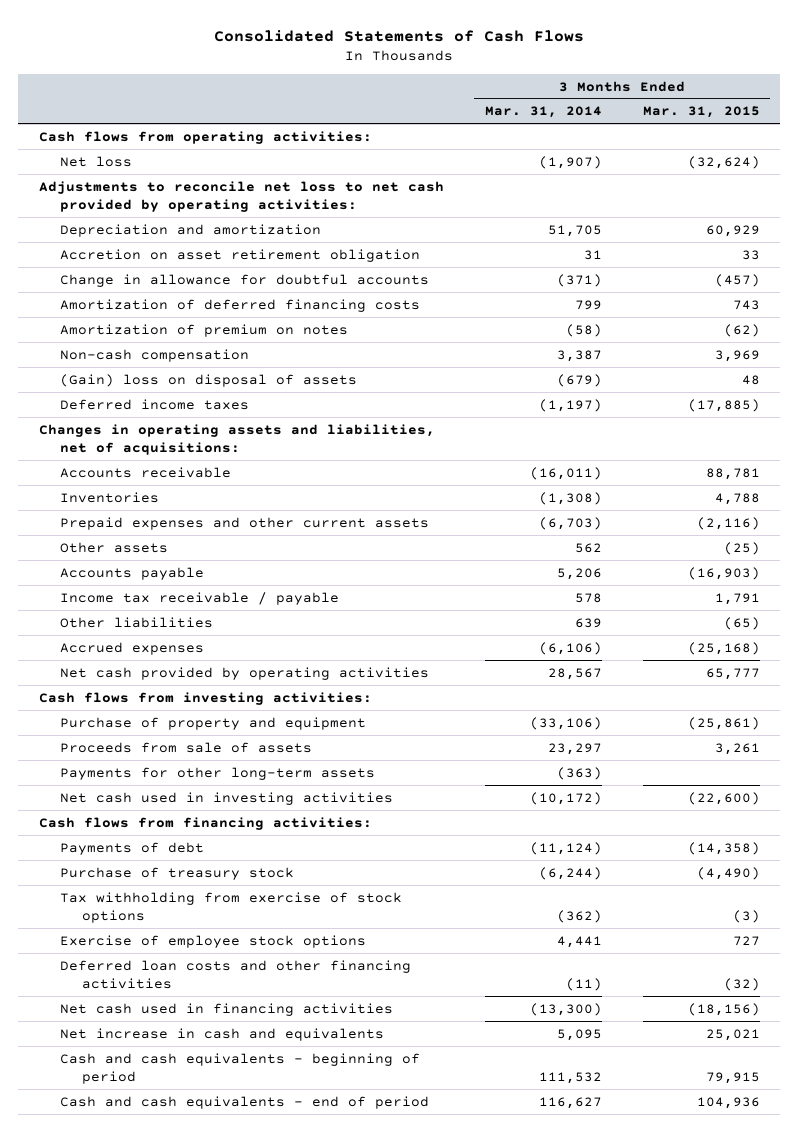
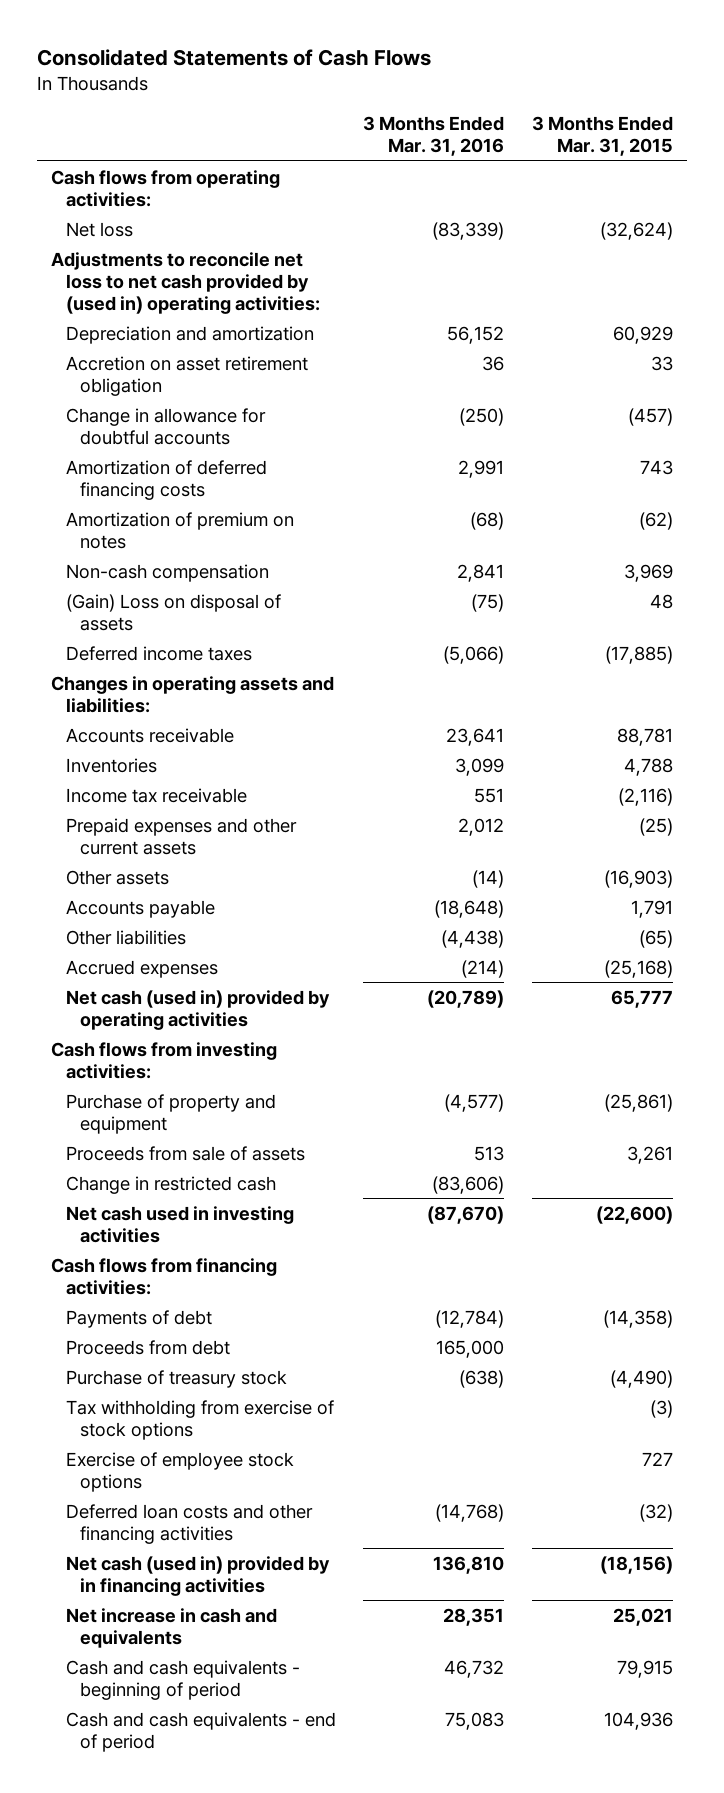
- | 3 Months Ended Mar. 31, 2014 | 3 Months Ended Mar. 31, 2015
+ | 3 Months Ended Mar. 31, 2016 | 3 Months Ended Mar. 31, 2015
- Adjustments to reconcile net loss to net cash provided by operating activities:
+ Adjustments to reconcile net loss to net cash provided by (used in) operating activities:
- (Gain) loss on disposal of assets | (679) | 48
+ (Gain) Loss on disposal of assets | (75) | 48
- Changes in operating assets and liabilities, net of acquisitions:
+ Changes in operating assets and liabilities:
- Prepaid expenses and other current assets | (6,703) | (2,116)
- Other assets | 562 | (25)
- Accounts payable | 5,206 | (16,903)
- Income tax receivable / payable | 578 | 1,791
+ Income tax receivable | 551 | (2,116)
+ Prepaid expenses and other current assets | 2,012 | (25)
+ Other assets | (14) | (16,903)
+ Accounts payable | (18,648) | 1,791
- Net cash provided by operating activities | 28,567 | 65,777
+ Net cash (used in) provided by operating activities | (20,789) | 65,777
- Payments for other long-term assets | (363) |
+ Change in restricted cash | (83,606) |
+ Proceeds from debt | 165,000 |
- Net cash used in financing activities | (13,300) | (18,156)
+ Net cash (used in) provided by in financing activities | 136,810 | (18,156)

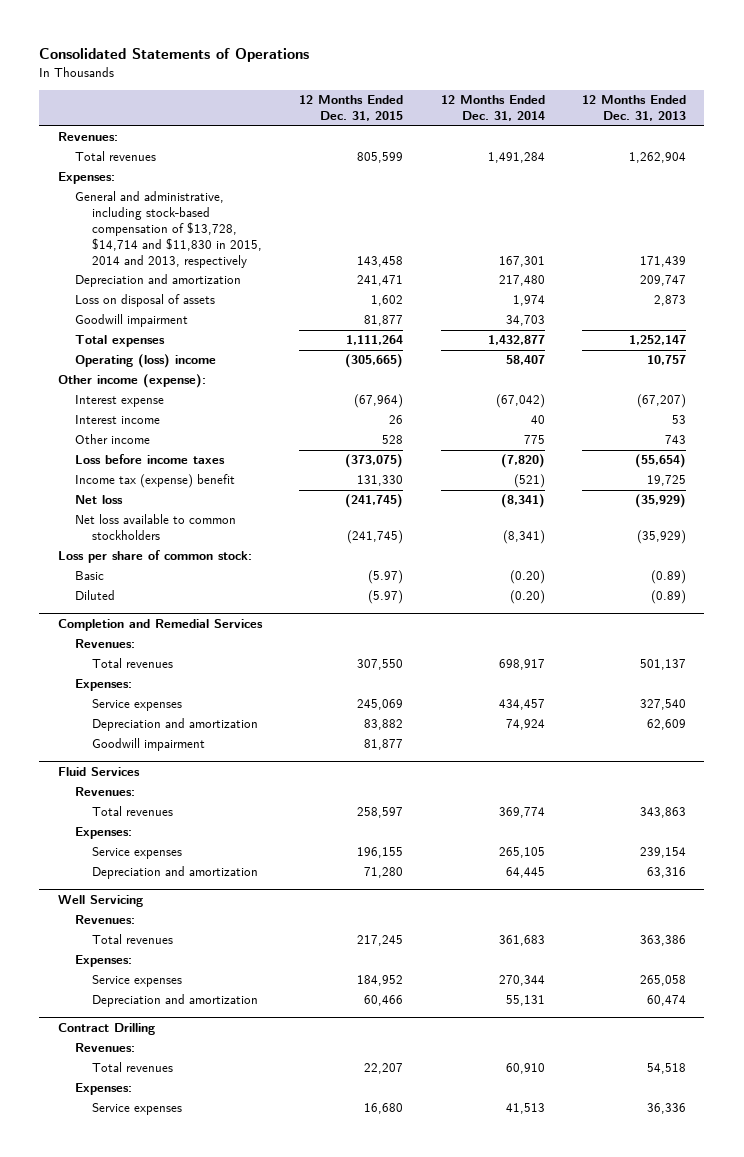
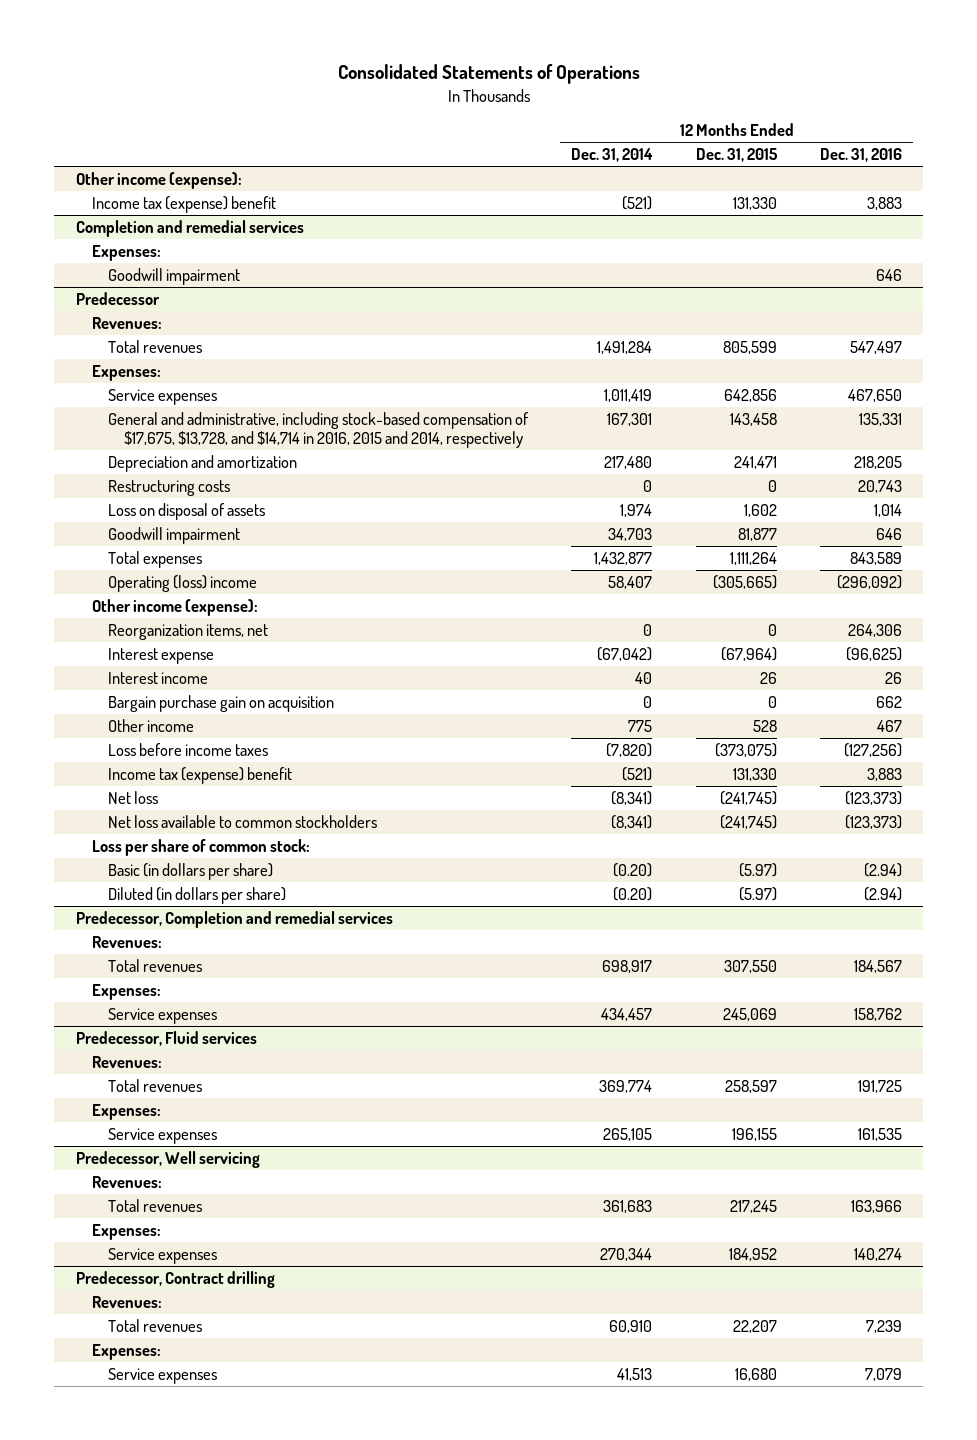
- | 12 Months Ended Dec. 31, 2015 | 12 Months Ended Dec. 31, 2014 | 12 Months Ended Dec. 31, 2013
+ | 12 Months Ended Dec. 31, 2014 | 12 Months Ended Dec. 31, 2015 | 12 Months Ended Dec. 31, 2016
+ Other income (expense):
+ Income tax (expense) benefit | (521) | 131,330 | 3,883
+ Completion and remedial services
+ Expenses:
+ Goodwill impairment | | | 646
+ Predecessor
- General and administrative, including stock-based compensation of $13,728, $14,714 and $11,830 in 2015, 2014 and 2013, respectively | 143,458 | 167,301 | 171,439
+ Service expenses | 1,011,419 | 642,856 | 467,650
+ General and administrative, including stock-based compensation of $17,675, $13,728, and $14,714 in 2016, 2015 and 2014, respectively | 167,301 | 143,458 | 135,331
+ Restructuring costs | 0 | 0 | 20,743
+ Reorganization items, net | 0 | 0 | 264,306
+ Bargain purchase gain on acquisition | 0 | 0 | 662
- Basic | (5.97) | (0.20) | (0.89)
- Diluted | (5.97) | (0.20) | (0.89)
- Completion and Remedial Services
+ Basic (in dollars per share) | (0.20) | (5.97) | (2.94)
+ Diluted (in dollars per share) | (0.20) | (5.97) | (2.94)
+ Predecessor, Completion and remedial services
- Depreciation and amortization | 83,882 | 74,924 | 62,609
- Goodwill impairment | 81,877 | |
- Fluid Services
+ Predecessor, Fluid services
- Depreciation and amortization | 71,280 | 64,445 | 63,316
- Well Servicing
+ Predecessor, Well servicing
- Depreciation and amortization | 60,466 | 55,131 | 60,474
- Contract Drilling
+ Predecessor, Contract drilling

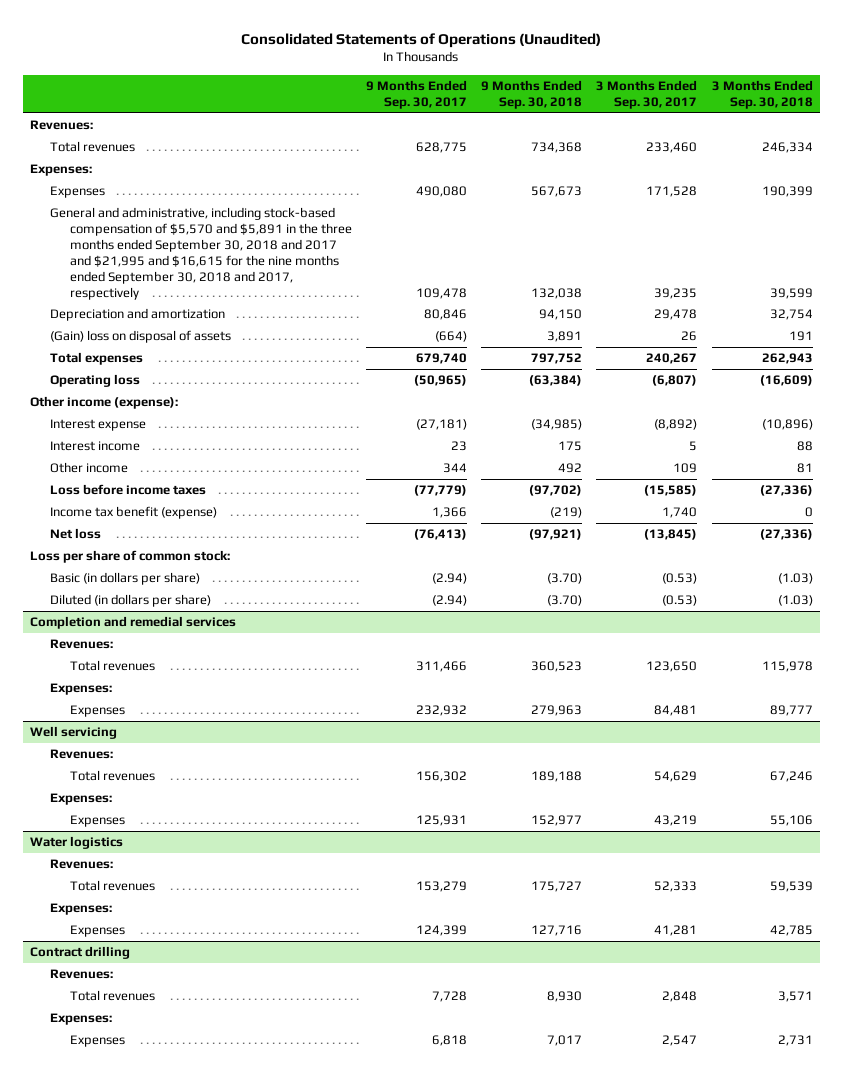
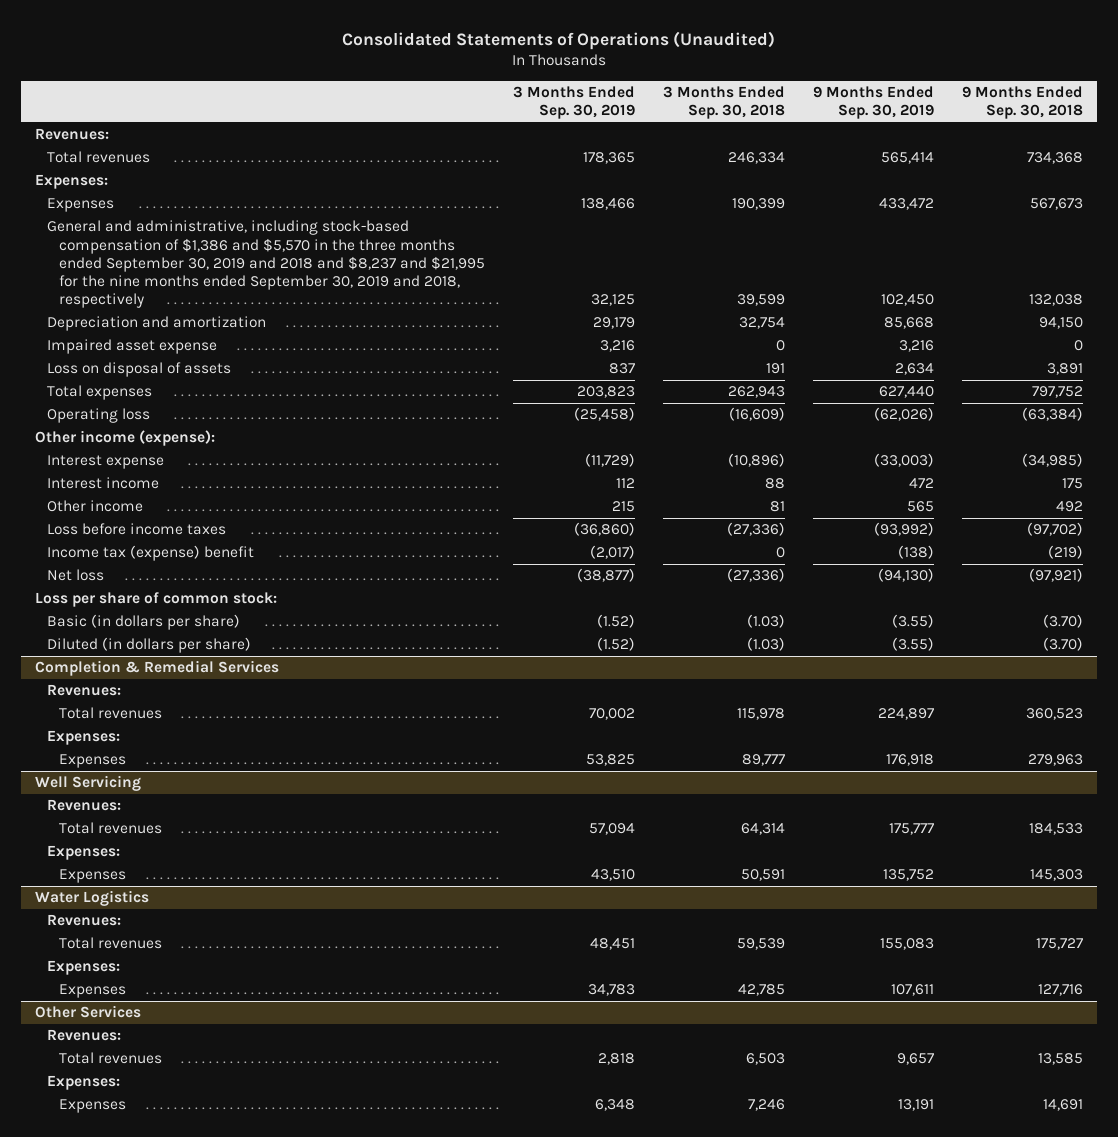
- | 9 Months Ended Sep. 30, 2017 | 9 Months Ended Sep. 30, 2018 | 3 Months Ended Sep. 30, 2017 | 3 Months Ended Sep. 30, 2018
+ | 3 Months Ended Sep. 30, 2019 | 3 Months Ended Sep. 30, 2018 | 9 Months Ended Sep. 30, 2019 | 9 Months Ended Sep. 30, 2018
- General and administrative, including stock-based compensation of $5,570 and $5,891 in the three months ended September 30, 2018 and 2017 and $21,995 and $16,615 for the nine months ended September 30, 2018 and 2017, respectively | 109,478 | 132,038 | 39,235 | 39,599
+ General and administrative, including stock-based compensation of $1,386 and $5,570 in the three months ended September 30, 2019 and 2018 and $8,237 and $21,995 for the nine months ended September 30, 2019 and 2018, respectively | 32,125 | 39,599 | 102,450 | 132,038
- (Gain) loss on disposal of assets | (664) | 3,891 | 26 | 191
+ Impaired asset expense | 3,216 | 0 | 3,216 | 0
+ Loss on disposal of assets | 837 | 191 | 2,634 | 3,891
- Income tax benefit (expense) | 1,366 | (219) | 1,740 | 0
+ Income tax (expense) benefit | (2,017) | 0 | (138) | (219)
- Completion and remedial services
+ Completion & Remedial Services
- Well servicing
+ Well Servicing
- Total revenues | 156,302 | 189,188 | 54,629 | 67,246
+ Total revenues | 57,094 | 64,314 | 175,777 | 184,533
- Expenses | 125,931 | 152,977 | 43,219 | 55,106
- Water logistics
+ Expenses | 43,510 | 50,591 | 135,752 | 145,303
+ Water Logistics
- Contract drilling
+ Other Services
- Total revenues | 7,728 | 8,930 | 2,848 | 3,571
+ Total revenues | 2,818 | 6,503 | 9,657 | 13,585
- Expenses | 6,818 | 7,017 | 2,547 | 2,731
+ Expenses | 6,348 | 7,246 | 13,191 | 14,691

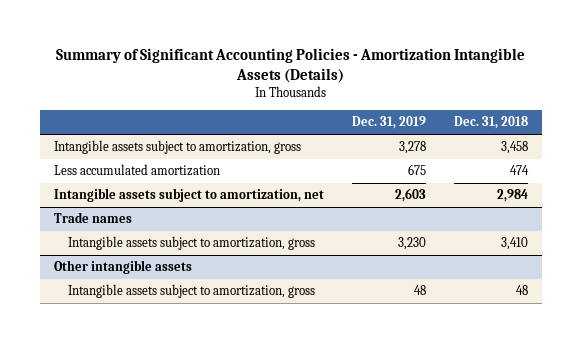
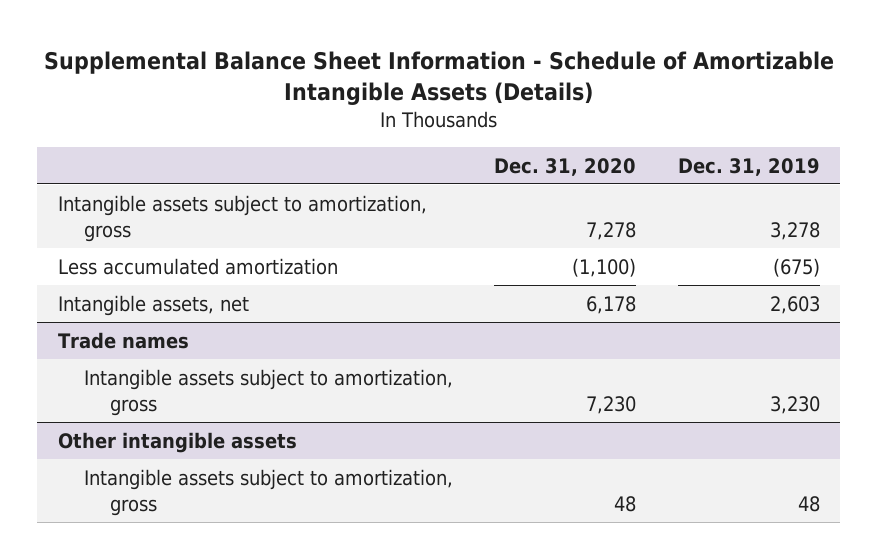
- Summary of Significant Accounting Policies - Amortization Intangible Assets (Details)
+ Supplemental Balance Sheet Information - Schedule of Amortizable Intangible Assets (Details)
- | Dec. 31, 2019 | Dec. 31, 2018
+ | Dec. 31, 2020 | Dec. 31, 2019
- Less accumulated amortization | 675 | 474
- Intangible assets subject to amortization, net | 2,603 | 2,984
+ Less accumulated amortization | (1,100) | (675)
+ Intangible assets, net | 6,178 | 2,603

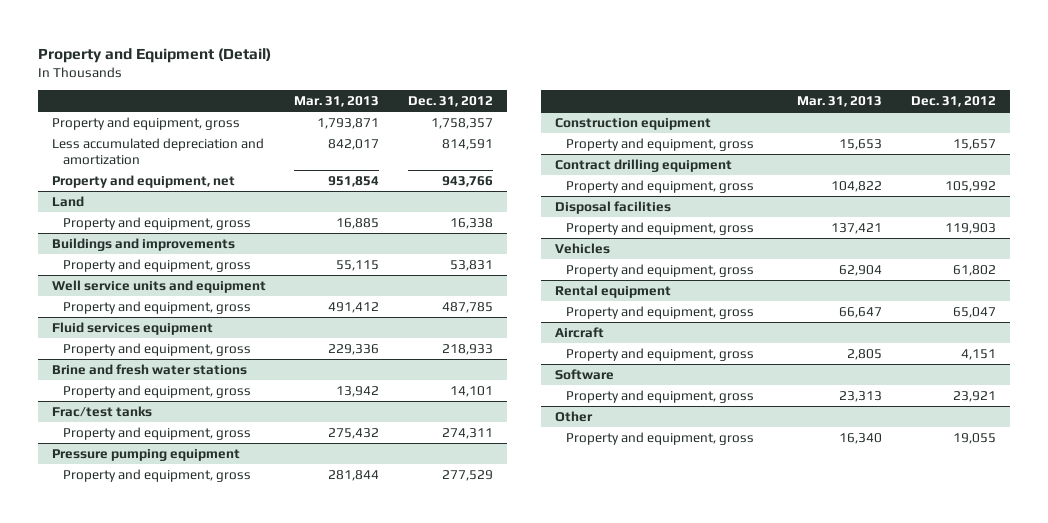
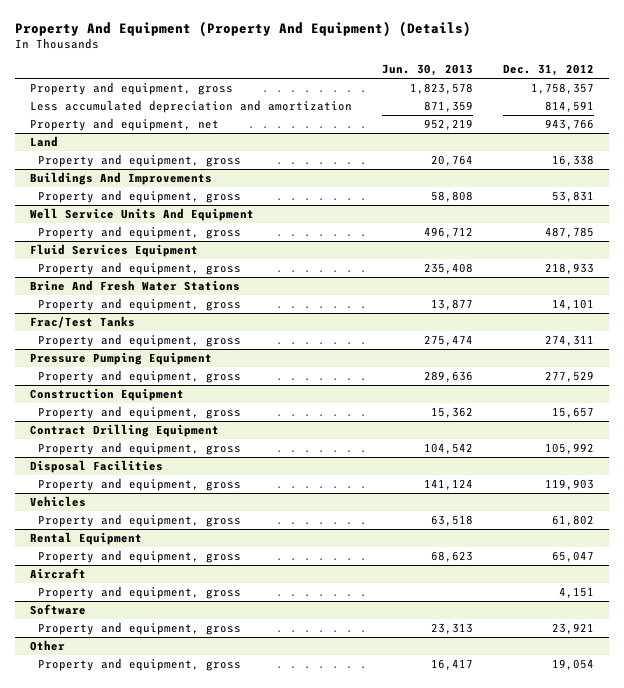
- Property and Equipment (Detail)
+ Property And Equipment (Property And Equipment) (Details)
- | Mar. 31, 2013 | Dec. 31, 2012
+ | Jun. 30, 2013 | Dec. 31, 2012
- Buildings and improvements
+ Buildings And Improvements
- Well service units and equipment
+ Well Service Units And Equipment
- Fluid services equipment
+ Fluid Services Equipment
- Brine and fresh water stations
+ Brine And Fresh Water Stations
- Frac/test tanks
+ Frac/Test Tanks
- Pressure pumping equipment
+ Pressure Pumping Equipment
- Construction equipment
+ Construction Equipment
- Contract drilling equipment
+ Contract Drilling Equipment
- Disposal facilities
+ Disposal Facilities
- Rental equipment
+ Rental Equipment
@ Other
- Property and equipment, gross | 16,340 | 19,055
+ Property and equipment, gross | 16,417 | 19,054

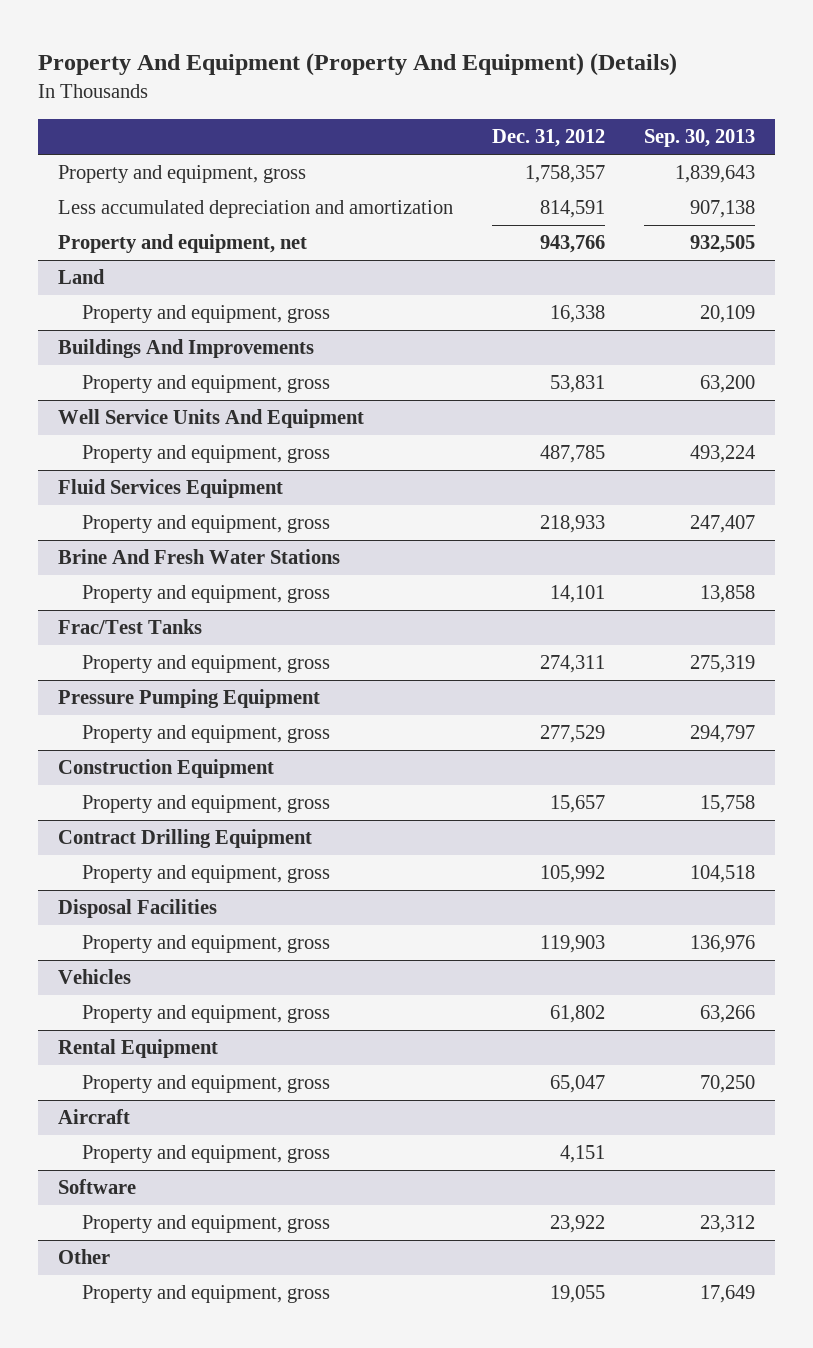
- | Jun. 30, 2013 | Dec. 31, 2012
+ | Dec. 31, 2012 | Sep. 30, 2013
@ Software
- Property and equipment, gross | 23,313 | 23,921
+ Property and equipment, gross | 23,922 | 23,312
@ Other
- Property and equipment, gross | 16,417 | 19,054
+ Property and equipment, gross | 19,055 | 17,649

